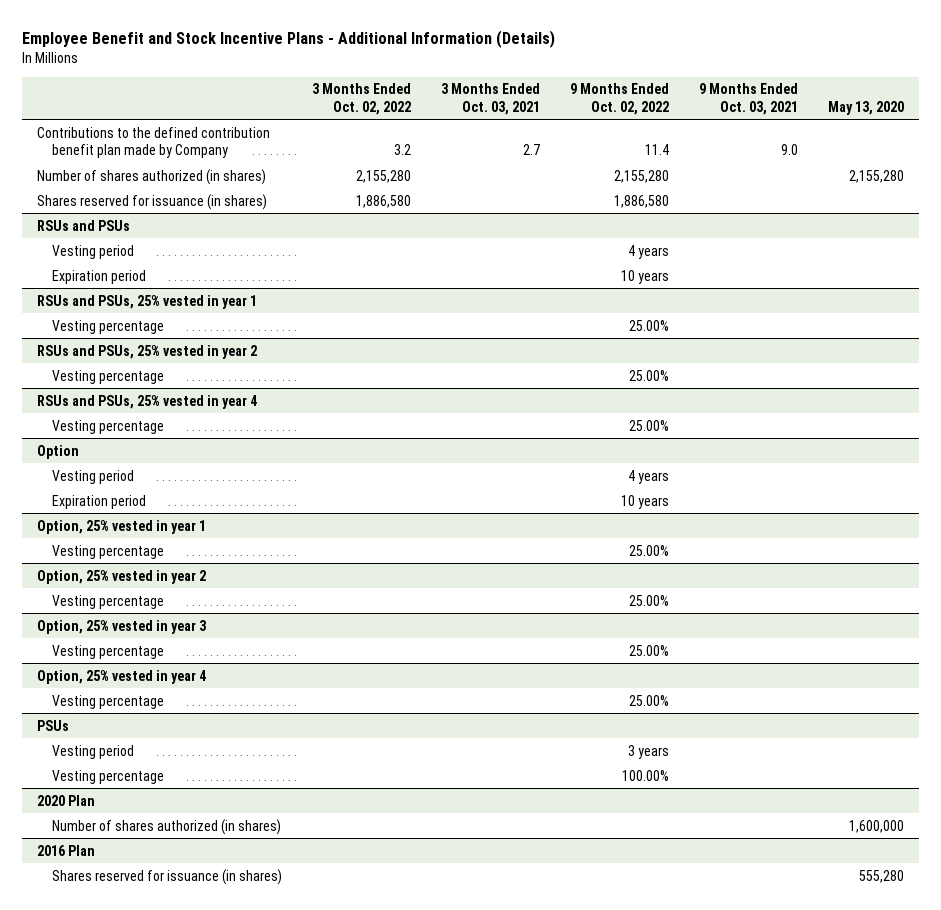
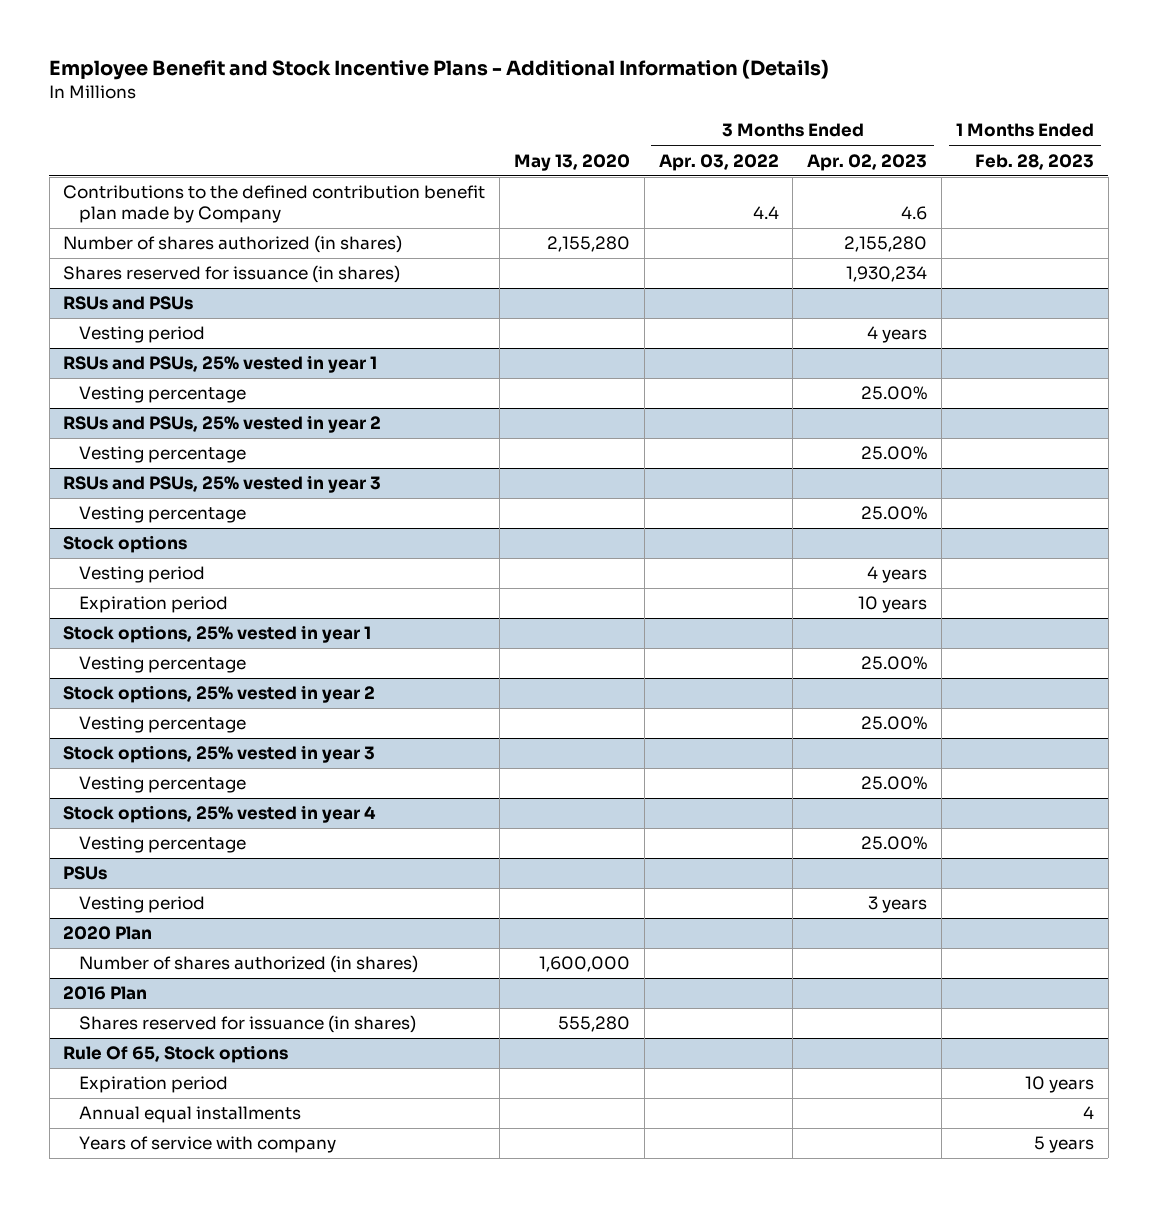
- | 3 Months Ended Oct. 02, 2022 | 3 Months Ended Oct. 03, 2021 | 9 Months Ended Oct. 02, 2022 | 9 Months Ended Oct. 03, 2021 | May 13, 2020
+ | May 13, 2020 | 3 Months Ended Apr. 03, 2022 | 3 Months Ended Apr. 02, 2023 | 1 Months Ended Feb. 28, 2023
@ RSUs and PSUs
- Expiration period | | | 10 years | |
- RSUs and PSUs, 25% vested in year 4
+ RSUs and PSUs, 25% vested in year 3
- Option
+ Stock options
- Option, 25% vested in year 1
+ Stock options, 25% vested in year 1
- Option, 25% vested in year 2
+ Stock options, 25% vested in year 2
- Option, 25% vested in year 3
+ Stock options, 25% vested in year 3
- Option, 25% vested in year 4
+ Stock options, 25% vested in year 4
@ PSUs
- Vesting percentage | | | 100.00% | |
+ Rule Of 65, Stock options
+ Expiration period | | | | 10 years
+ Annual equal installments | | | | 4
+ Years of service with company | | | | 5 years

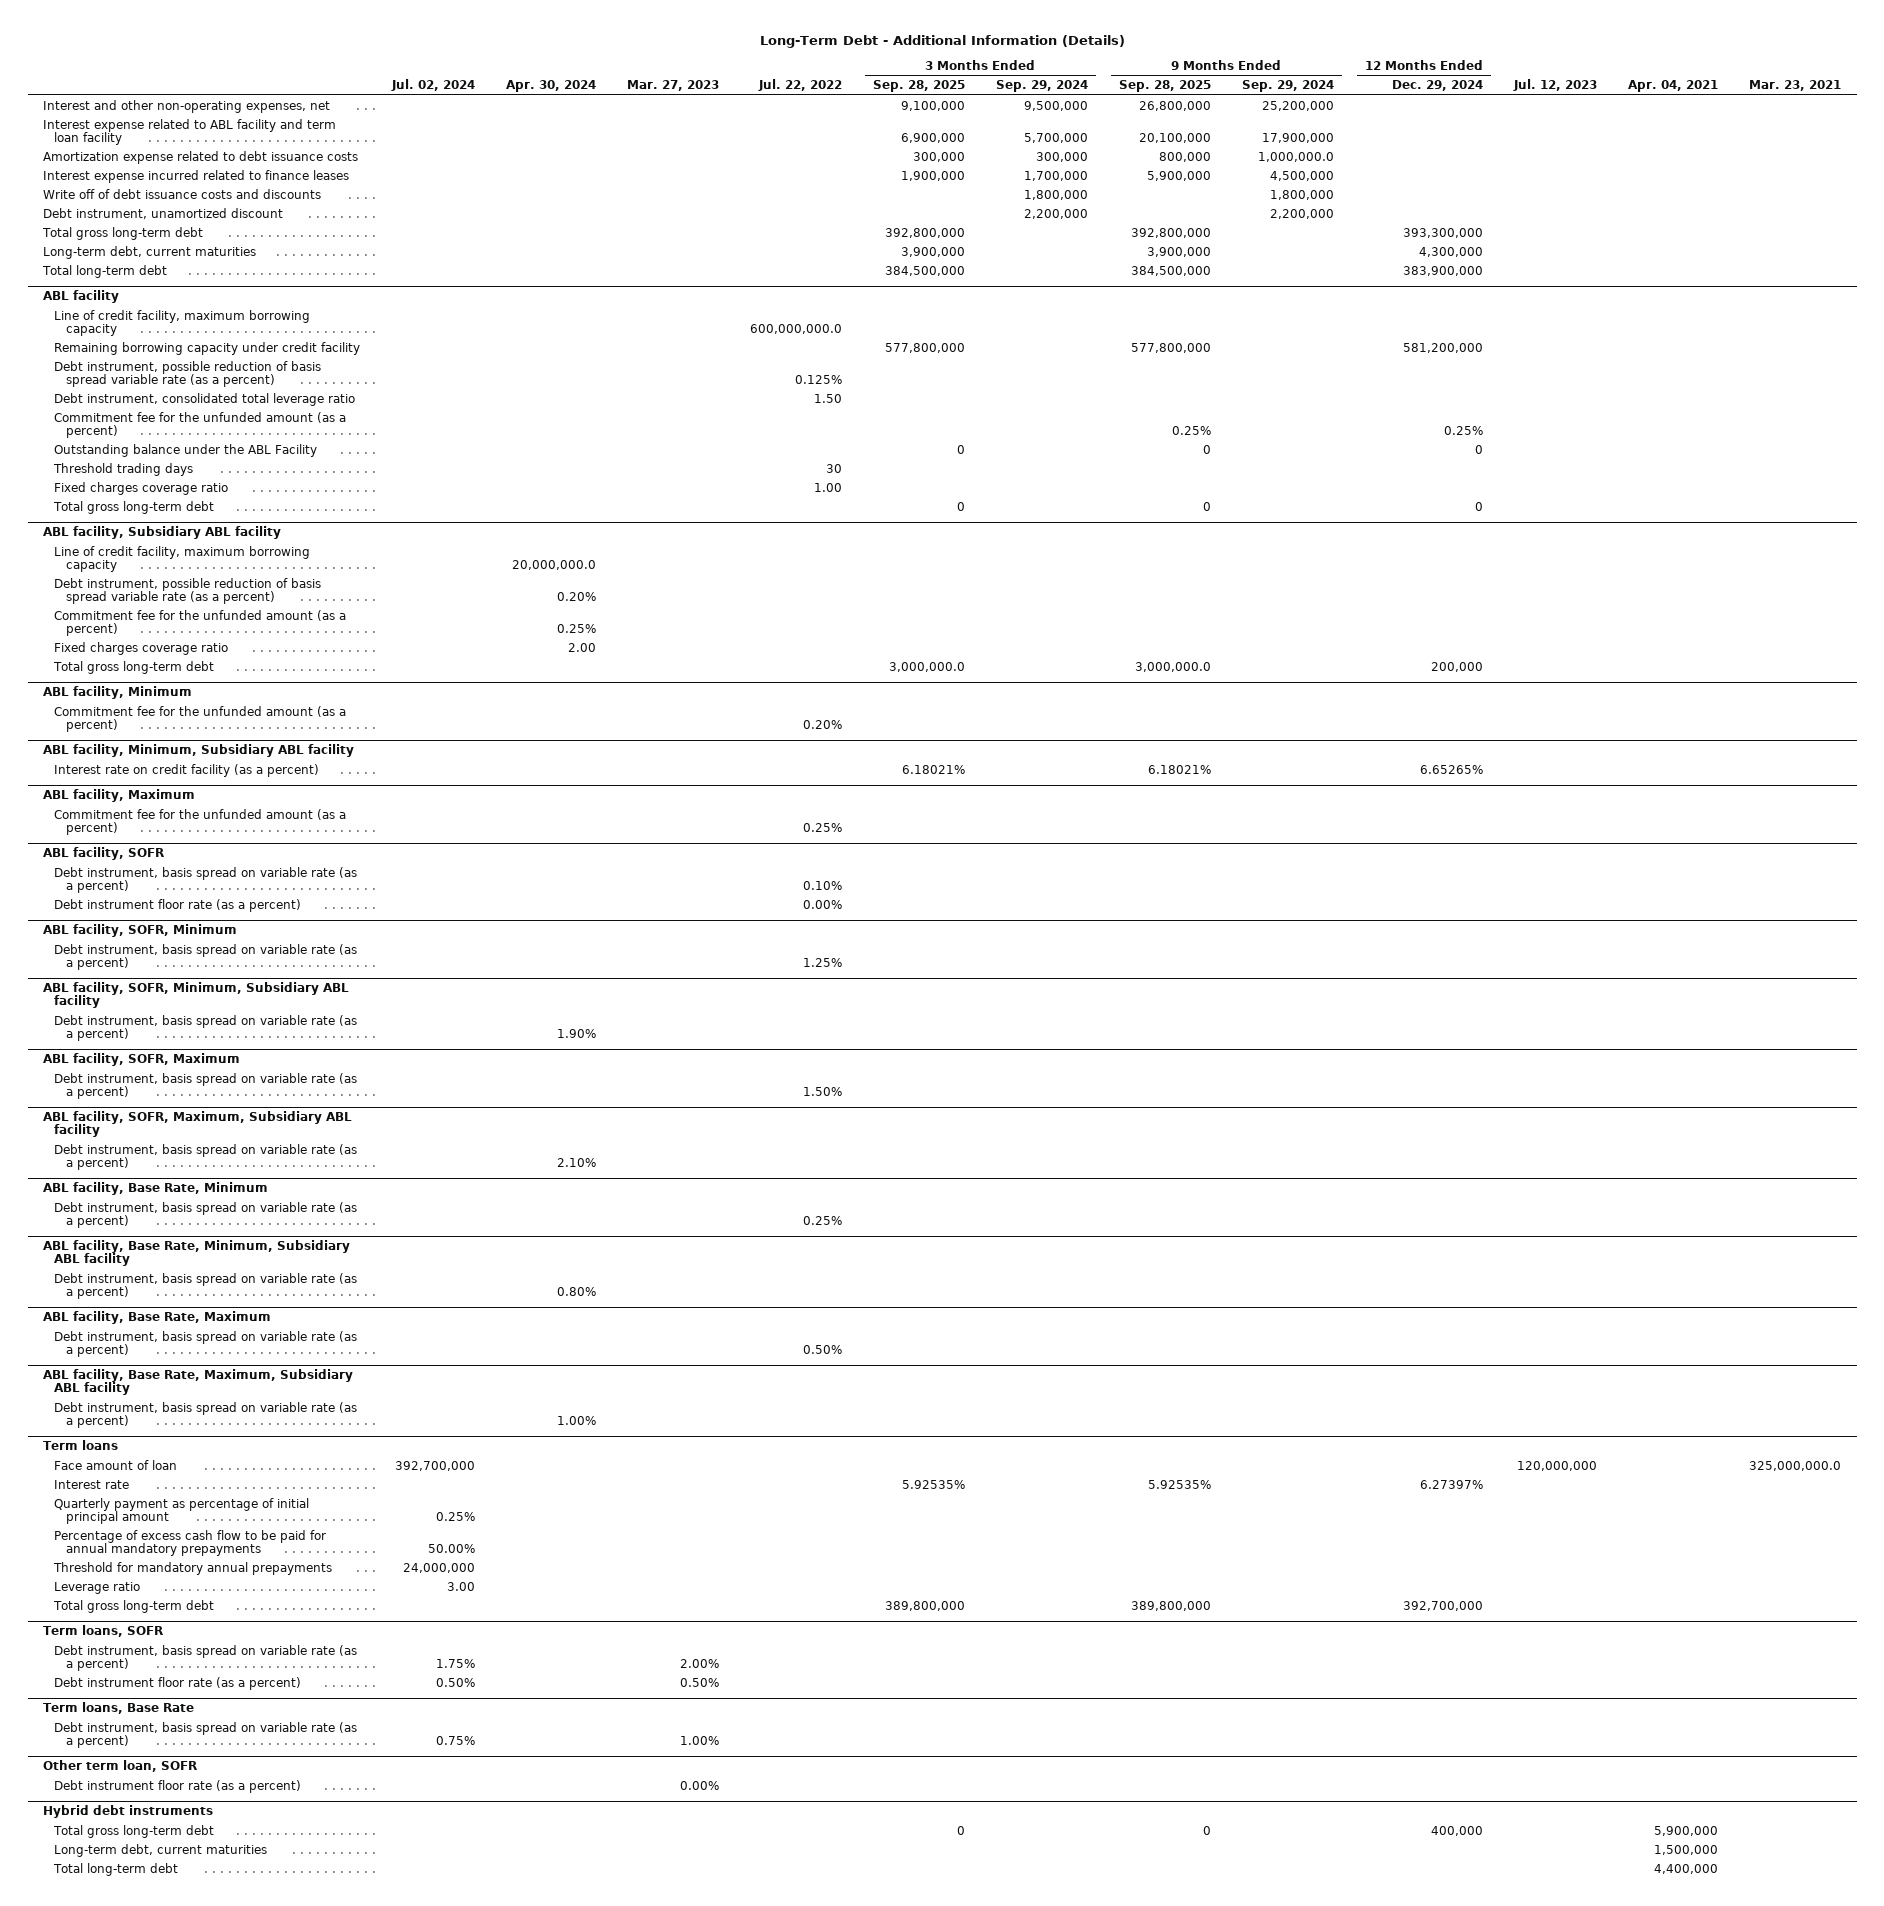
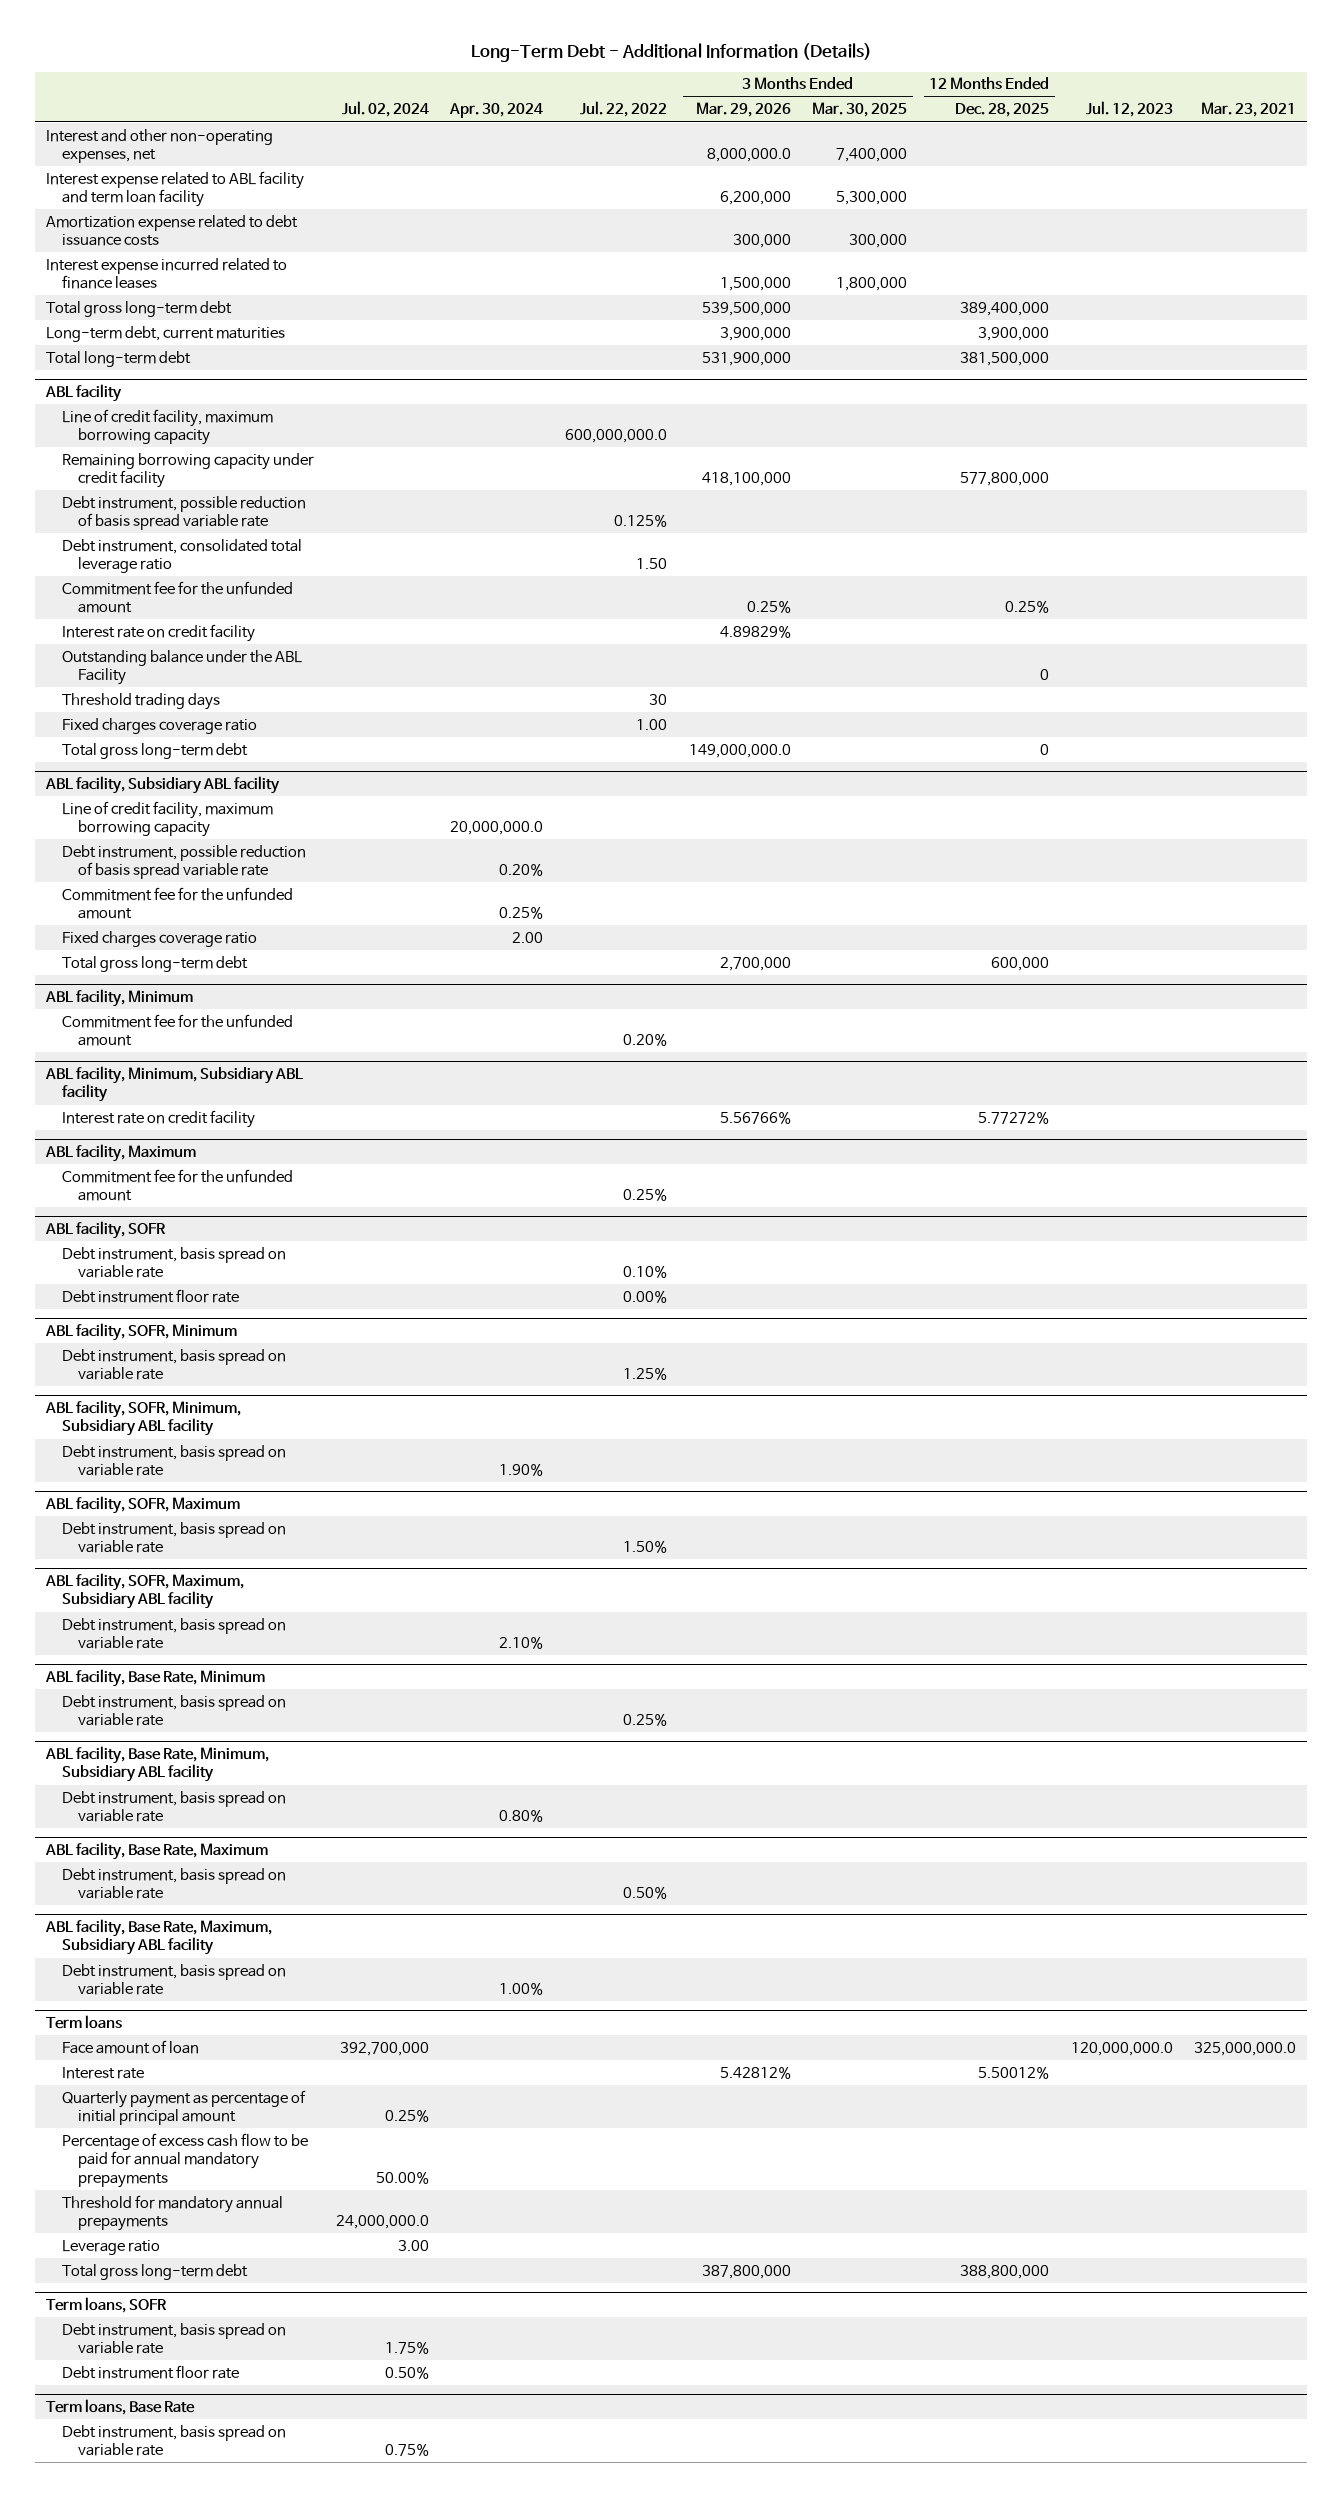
- | Jul. 02, 2024 | Apr. 30, 2024 | Mar. 27, 2023 | Jul. 22, 2022 | 3 Months Ended Sep. 28, 2025 | 3 Months Ended Sep. 29, 2024 | 9 Months Ended Sep. 28, 2025 | 9 Months Ended Sep. 29, 2024 | 12 Months Ended Dec. 29, 2024 | Jul. 12, 2023 | Apr. 04, 2021 | Mar. 23, 2021
+ | Jul. 02, 2024 | Apr. 30, 2024 | Jul. 22, 2022 | 3 Months Ended Mar. 29, 2026 | 3 Months Ended Mar. 30, 2025 | 12 Months Ended Dec. 28, 2025 | Jul. 12, 2023 | Mar. 23, 2021
- Write off of debt issuance costs and discounts | | | | | | 1,800,000 | | 1,800,000 | | | |
- Debt instrument, unamortized discount | | | | | | 2,200,000 | | 2,200,000 | | | |
@ ABL facility
- Debt instrument, possible reduction of basis spread variable rate (as a percent) | | | | 0.125% | | | | | | | |
+ Debt instrument, possible reduction of basis spread variable rate | | | 0.125% | | | | |
- Commitment fee for the unfunded amount (as a percent) | | | | | | | 0.25% | | 0.25% | | |
+ Commitment fee for the unfunded amount | | | | 0.25% | | 0.25% | |
+ Interest rate on credit facility | | | | 4.89829% | | | |
@ ABL facility, Subsidiary ABL facility
- Debt instrument, possible reduction of basis spread variable rate (as a percent) | | 0.20% | | | | | | | | | |
- Commitment fee for the unfunded amount (as a percent) | | 0.25% | | | | | | | | | |
+ Debt instrument, possible reduction of basis spread variable rate | | 0.20% | | | | | |
+ Commitment fee for the unfunded amount | | 0.25% | | | | | |
@ ABL facility, Minimum
- Commitment fee for the unfunded amount (as a percent) | | | | 0.20% | | | | | | | |
+ Commitment fee for the unfunded amount | | | 0.20% | | | | |
@ ABL facility, Minimum, Subsidiary ABL facility
- Interest rate on credit facility (as a percent) | | | | | 6.18021% | | 6.18021% | | 6.65265% | | |
+ Interest rate on credit facility | | | | 5.56766% | | 5.77272% | |
@ ABL facility, Maximum
- Commitment fee for the unfunded amount (as a percent) | | | | 0.25% | | | | | | | |
+ Commitment fee for the unfunded amount | | | 0.25% | | | | |
@ ABL facility, SOFR
- Debt instrument, basis spread on variable rate (as a percent) | | | | 0.10% | | | | | | | |
- Debt instrument floor rate (as a percent) | | | | 0.00% | | | | | | | |
+ Debt instrument, basis spread on variable rate | | | 0.10% | | | | |
+ Debt instrument floor rate | | | 0.00% | | | | |
@ ABL facility, SOFR, Minimum
- Debt instrument, basis spread on variable rate (as a percent) | | | | 1.25% | | | | | | | |
+ Debt instrument, basis spread on variable rate | | | 1.25% | | | | |
@ ABL facility, SOFR, Minimum, Subsidiary ABL facility
- Debt instrument, basis spread on variable rate (as a percent) | | 1.90% | | | | | | | | | |
+ Debt instrument, basis spread on variable rate | | 1.90% | | | | | |
@ ABL facility, SOFR, Maximum
- Debt instrument, basis spread on variable rate (as a percent) | | | | 1.50% | | | | | | | |
+ Debt instrument, basis spread on variable rate | | | 1.50% | | | | |
@ ABL facility, SOFR, Maximum, Subsidiary ABL facility
- Debt instrument, basis spread on variable rate (as a percent) | | 2.10% | | | | | | | | | |
+ Debt instrument, basis spread on variable rate | | 2.10% | | | | | |
@ ABL facility, Base Rate, Minimum
- Debt instrument, basis spread on variable rate (as a percent) | | | | 0.25% | | | | | | | |
+ Debt instrument, basis spread on variable rate | | | 0.25% | | | | |
@ ABL facility, Base Rate, Minimum, Subsidiary ABL facility
- Debt instrument, basis spread on variable rate (as a percent) | | 0.80% | | | | | | | | | |
+ Debt instrument, basis spread on variable rate | | 0.80% | | | | | |
@ ABL facility, Base Rate, Maximum
- Debt instrument, basis spread on variable rate (as a percent) | | | | 0.50% | | | | | | | |
+ Debt instrument, basis spread on variable rate | | | 0.50% | | | | |
@ ABL facility, Base Rate, Maximum, Subsidiary ABL facility
- Debt instrument, basis spread on variable rate (as a percent) | | 1.00% | | | | | | | | | |
+ Debt instrument, basis spread on variable rate | | 1.00% | | | | | |
@ Term loans
- Face amount of loan | 392,700,000 | | | | | | | | | 120,000,000 | | 325,000,000.0
+ Face amount of loan | 392,700,000 | | | | | | 120,000,000.0 | 325,000,000.0
- Threshold for mandatory annual prepayments | 24,000,000 | | | | | | | | | | |
+ Threshold for mandatory annual prepayments | 24,000,000.0 | | | | | | |
@ Term loans, SOFR
- Debt instrument, basis spread on variable rate (as a percent) | 1.75% | | 2.00% | | | | | | | | |
- Debt instrument floor rate (as a percent) | 0.50% | | 0.50% | | | | | | | | |
+ Debt instrument, basis spread on variable rate | 1.75% | | | | | | |
+ Debt instrument floor rate | 0.50% | | | | | | |
@ Term loans, Base Rate
- Debt instrument, basis spread on variable rate (as a percent) | 0.75% | | 1.00% | | | | | | | | |
- Other term loan, SOFR
- Debt instrument floor rate (as a percent) | | | 0.00% | | | | | | | | |
- Hybrid debt instruments
- Total gross long-term debt | | | | | 0 | | 0 | | 400,000 | | 5,900,000 |
- Long-term debt, current maturities | | | | | | | | | | | 1,500,000 |
- Total long-term debt | | | | | | | | | | | 4,400,000 |
@ Term loans, Base Rate
+ Debt instrument, basis spread on variable rate | 0.75% | | | | | | |

